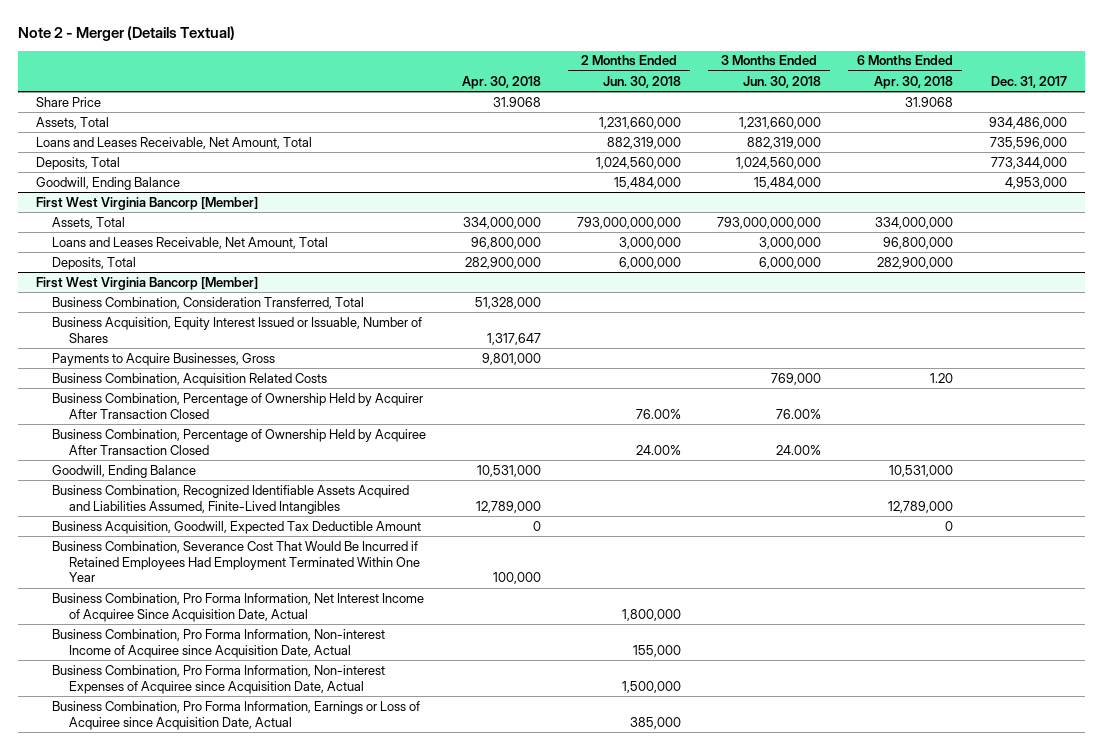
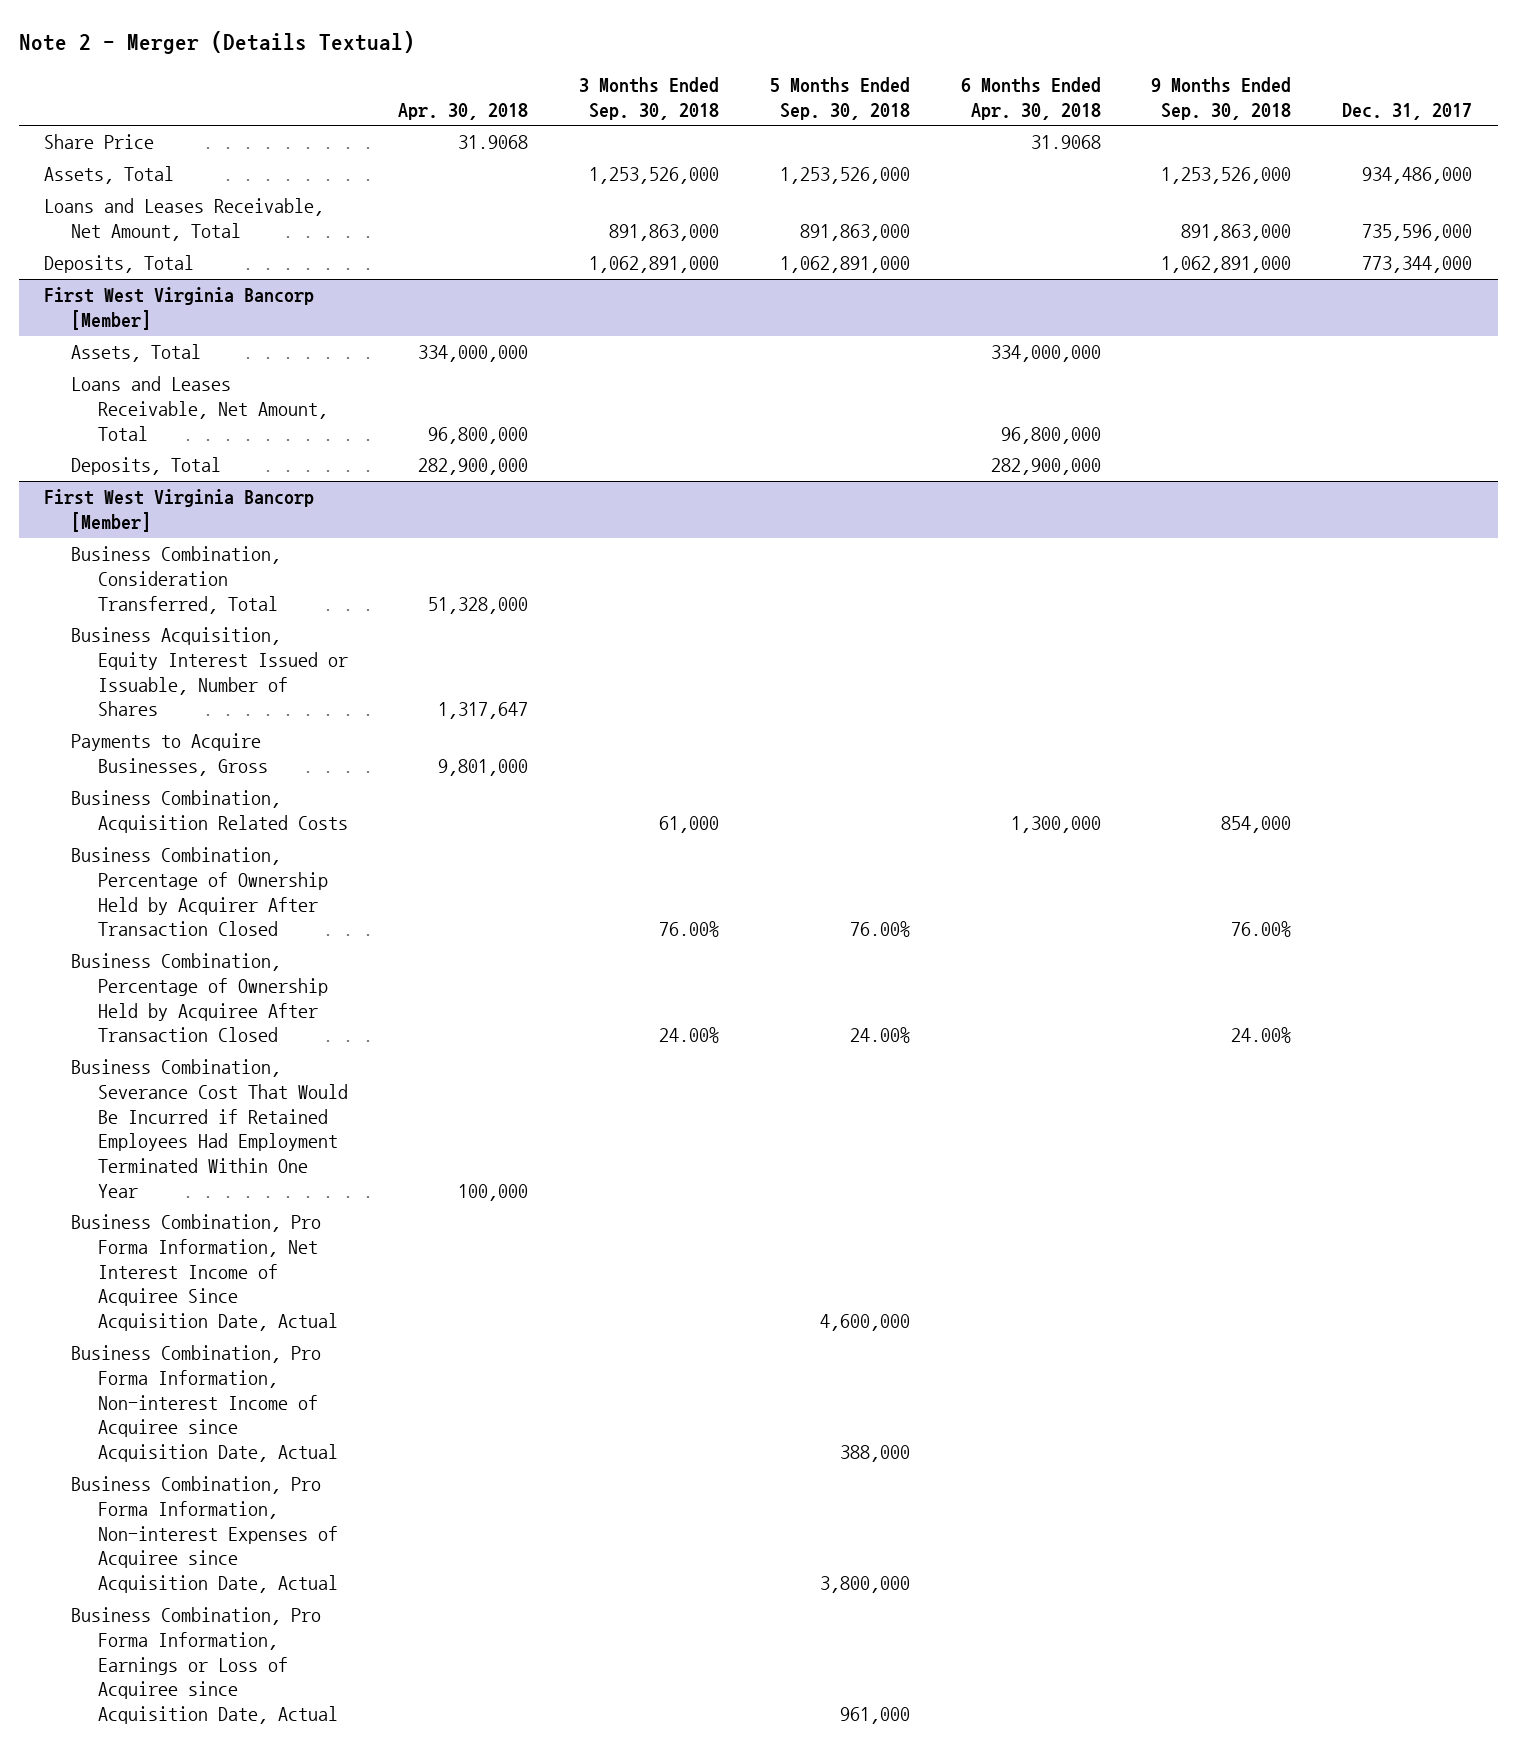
- | Apr. 30, 2018 | 2 Months Ended Jun. 30, 2018 | 3 Months Ended Jun. 30, 2018 | 6 Months Ended Apr. 30, 2018 | Dec. 31, 2017
+ | Apr. 30, 2018 | 3 Months Ended Sep. 30, 2018 | 5 Months Ended Sep. 30, 2018 | 6 Months Ended Apr. 30, 2018 | 9 Months Ended Sep. 30, 2018 | Dec. 31, 2017
- Goodwill, Ending Balance | | 15,484,000 | 15,484,000 | | 4,953,000
@ First West Virginia Bancorp [Member]
- Business Combination, Acquisition Related Costs | | | 769,000 | 1.20 |
+ Business Combination, Acquisition Related Costs | | 61,000 | | 1,300,000 | 854,000 |
- Goodwill, Ending Balance | 10,531,000 | | | 10,531,000 |
- Business Combination, Recognized Identifiable Assets Acquired and Liabilities Assumed, Finite-Lived Intangibles | 12,789,000 | | | 12,789,000 |
- Business Acquisition, Goodwill, Expected Tax Deductible Amount | 0 | | | 0 |

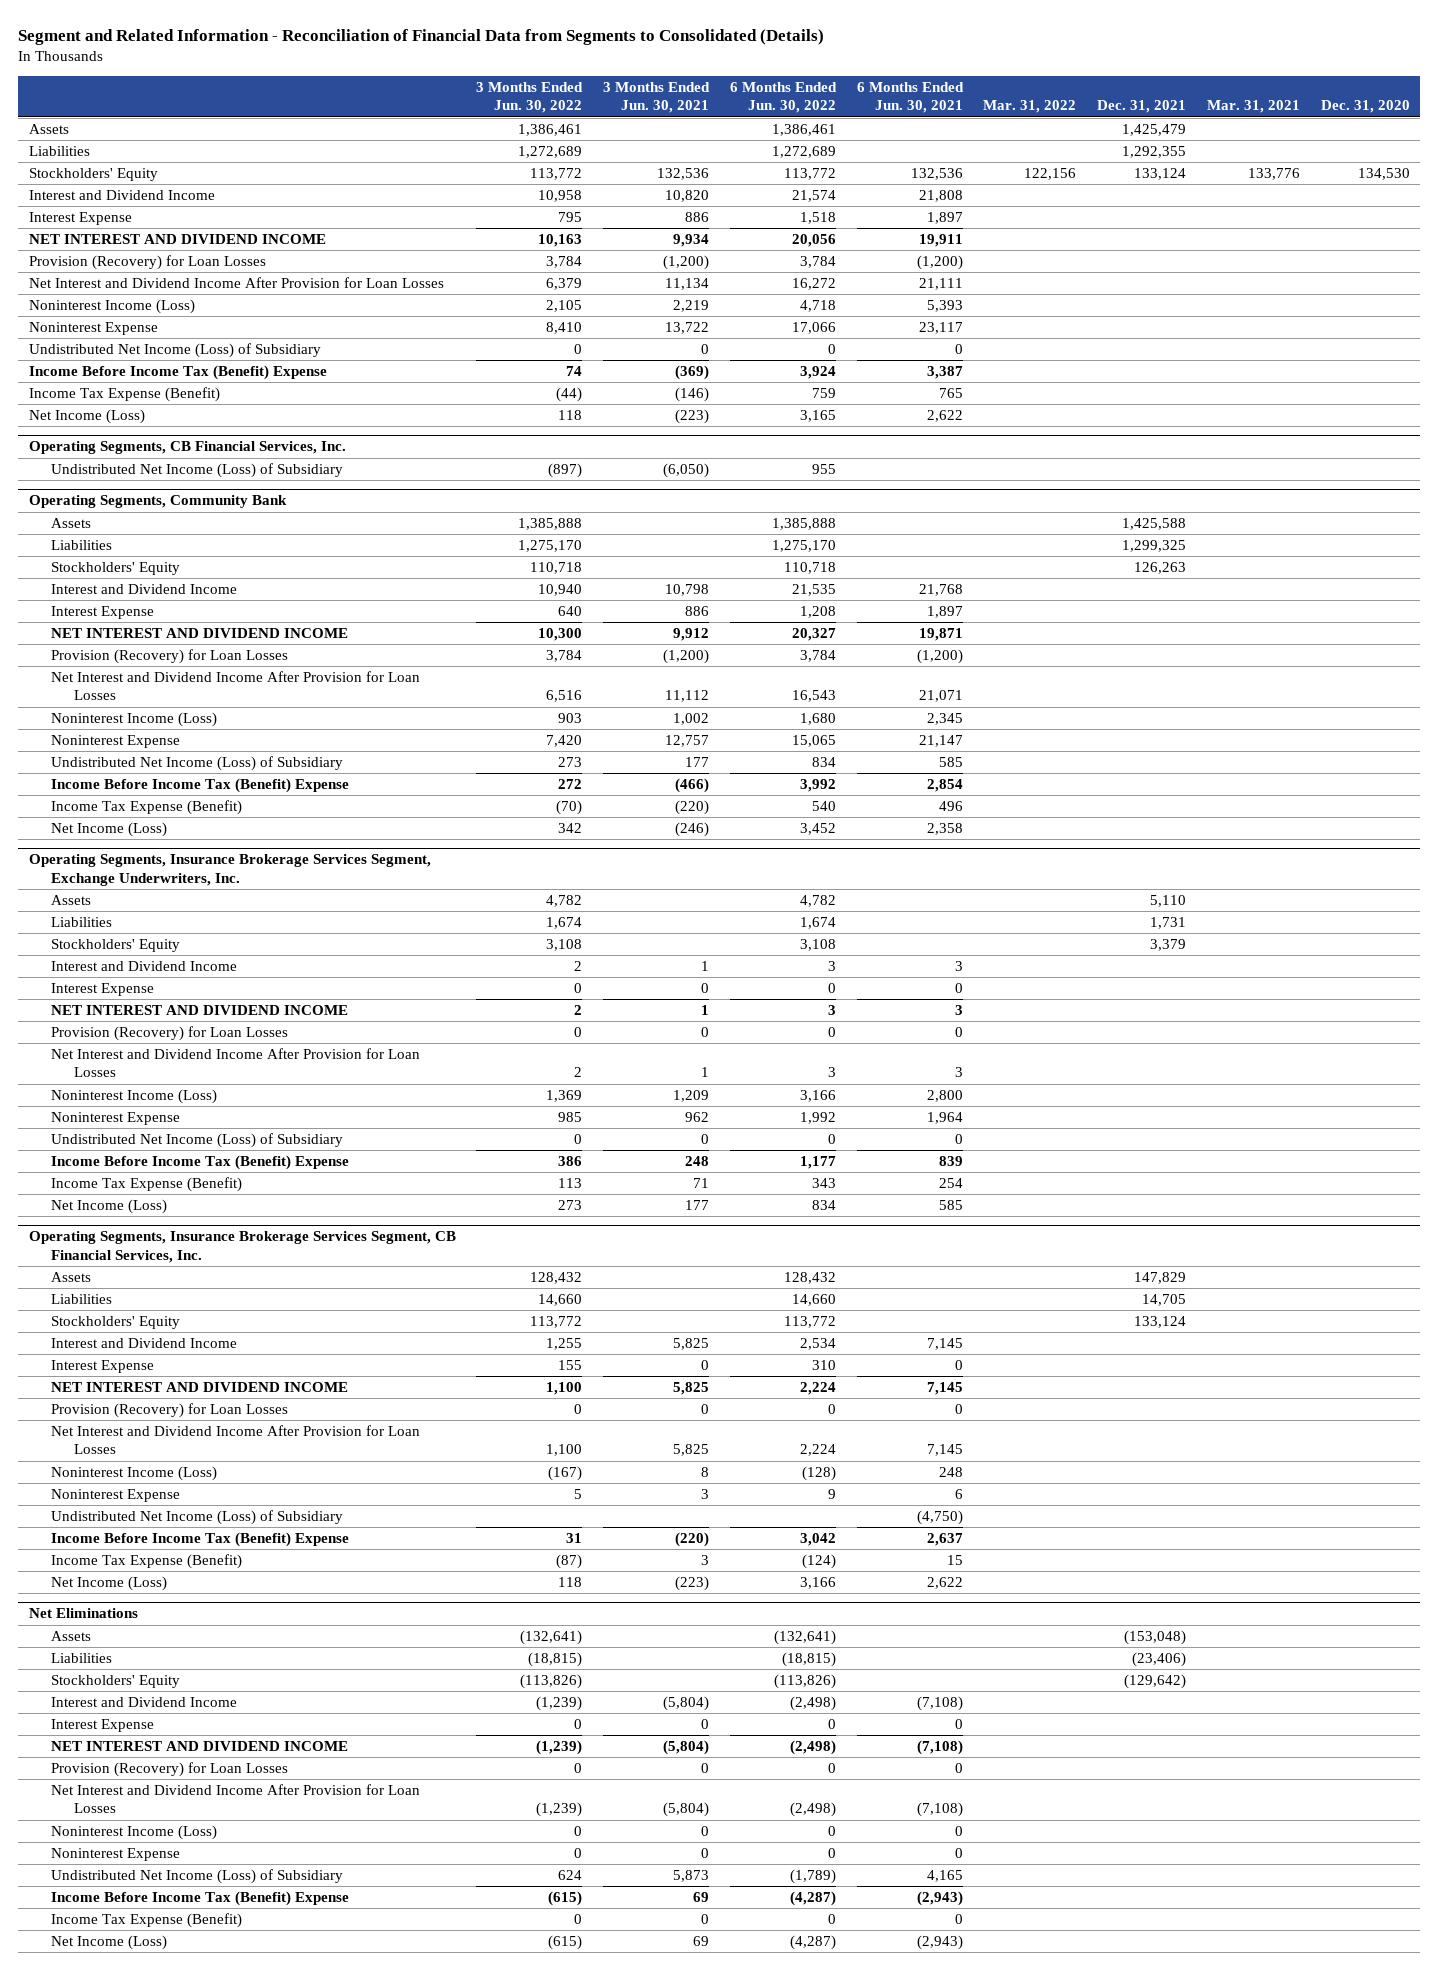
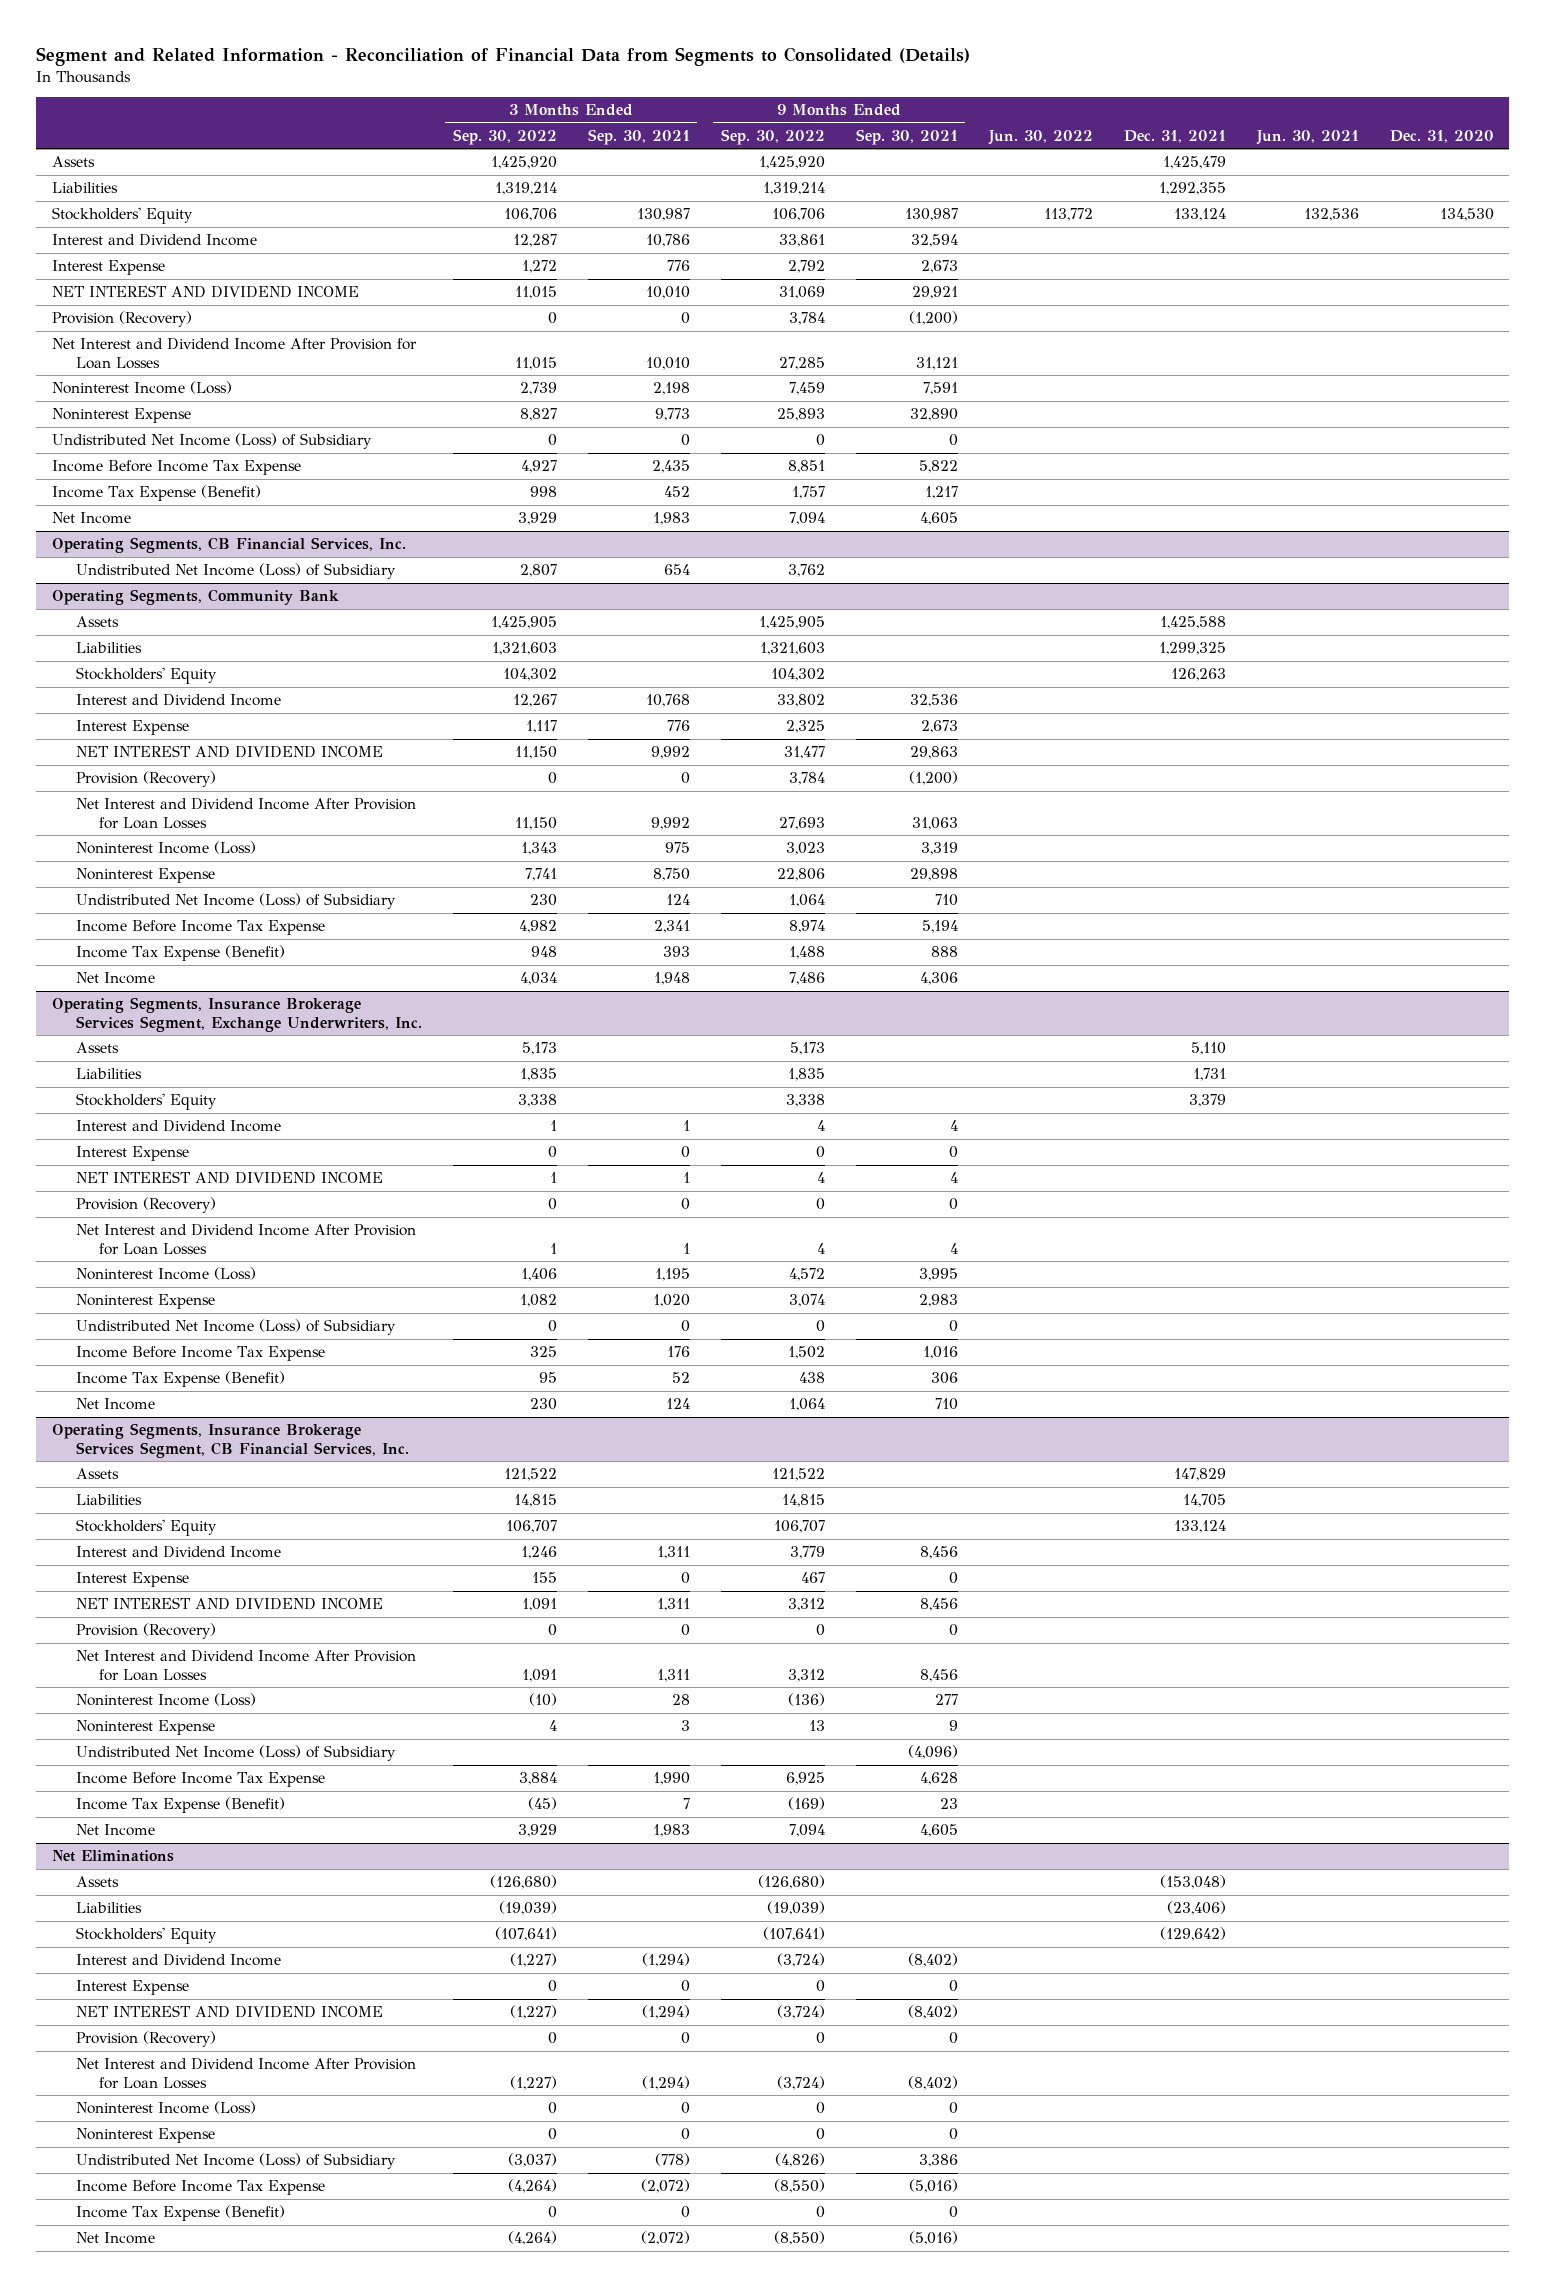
- | 3 Months Ended Jun. 30, 2022 | 3 Months Ended Jun. 30, 2021 | 6 Months Ended Jun. 30, 2022 | 6 Months Ended Jun. 30, 2021 | Mar. 31, 2022 | Dec. 31, 2021 | Mar. 31, 2021 | Dec. 31, 2020
+ | 3 Months Ended Sep. 30, 2022 | 3 Months Ended Sep. 30, 2021 | 9 Months Ended Sep. 30, 2022 | 9 Months Ended Sep. 30, 2021 | Jun. 30, 2022 | Dec. 31, 2021 | Jun. 30, 2021 | Dec. 31, 2020
- Provision (Recovery) for Loan Losses | 3,784 | (1,200) | 3,784 | (1,200) | | | |
+ Provision (Recovery) | 0 | 0 | 3,784 | (1,200) | | | |
- Income Before Income Tax (Benefit) Expense | 74 | (369) | 3,924 | 3,387 | | | |
+ Income Before Income Tax Expense | 4,927 | 2,435 | 8,851 | 5,822 | | | |
- Net Income (Loss) | 118 | (223) | 3,165 | 2,622 | | | |
+ Net Income | 3,929 | 1,983 | 7,094 | 4,605 | | | |
@ Operating Segments, Community Bank
- Provision (Recovery) for Loan Losses | 3,784 | (1,200) | 3,784 | (1,200) | | | |
+ Provision (Recovery) | 0 | 0 | 3,784 | (1,200) | | | |
- Income Before Income Tax (Benefit) Expense | 272 | (466) | 3,992 | 2,854 | | | |
+ Income Before Income Tax Expense | 4,982 | 2,341 | 8,974 | 5,194 | | | |
- Net Income (Loss) | 342 | (246) | 3,452 | 2,358 | | | |
+ Net Income | 4,034 | 1,948 | 7,486 | 4,306 | | | |
@ Operating Segments, Insurance Brokerage Services Segment, Exchange Underwriters, Inc.
- Provision (Recovery) for Loan Losses | 0 | 0 | 0 | 0 | | | |
+ Provision (Recovery) | 0 | 0 | 0 | 0 | | | |
- Income Before Income Tax (Benefit) Expense | 386 | 248 | 1,177 | 839 | | | |
+ Income Before Income Tax Expense | 325 | 176 | 1,502 | 1,016 | | | |
- Net Income (Loss) | 273 | 177 | 834 | 585 | | | |
+ Net Income | 230 | 124 | 1,064 | 710 | | | |
@ Operating Segments, Insurance Brokerage Services Segment, CB Financial Services, Inc.
- Provision (Recovery) for Loan Losses | 0 | 0 | 0 | 0 | | | |
+ Provision (Recovery) | 0 | 0 | 0 | 0 | | | |
- Income Before Income Tax (Benefit) Expense | 31 | (220) | 3,042 | 2,637 | | | |
+ Income Before Income Tax Expense | 3,884 | 1,990 | 6,925 | 4,628 | | | |
- Net Income (Loss) | 118 | (223) | 3,166 | 2,622 | | | |
+ Net Income | 3,929 | 1,983 | 7,094 | 4,605 | | | |
@ Net Eliminations
- Provision (Recovery) for Loan Losses | 0 | 0 | 0 | 0 | | | |
+ Provision (Recovery) | 0 | 0 | 0 | 0 | | | |
- Income Before Income Tax (Benefit) Expense | (615) | 69 | (4,287) | (2,943) | | | |
+ Income Before Income Tax Expense | (4,264) | (2,072) | (8,550) | (5,016) | | | |
- Net Income (Loss) | (615) | 69 | (4,287) | (2,943) | | | |
+ Net Income | (4,264) | (2,072) | (8,550) | (5,016) | | | |

